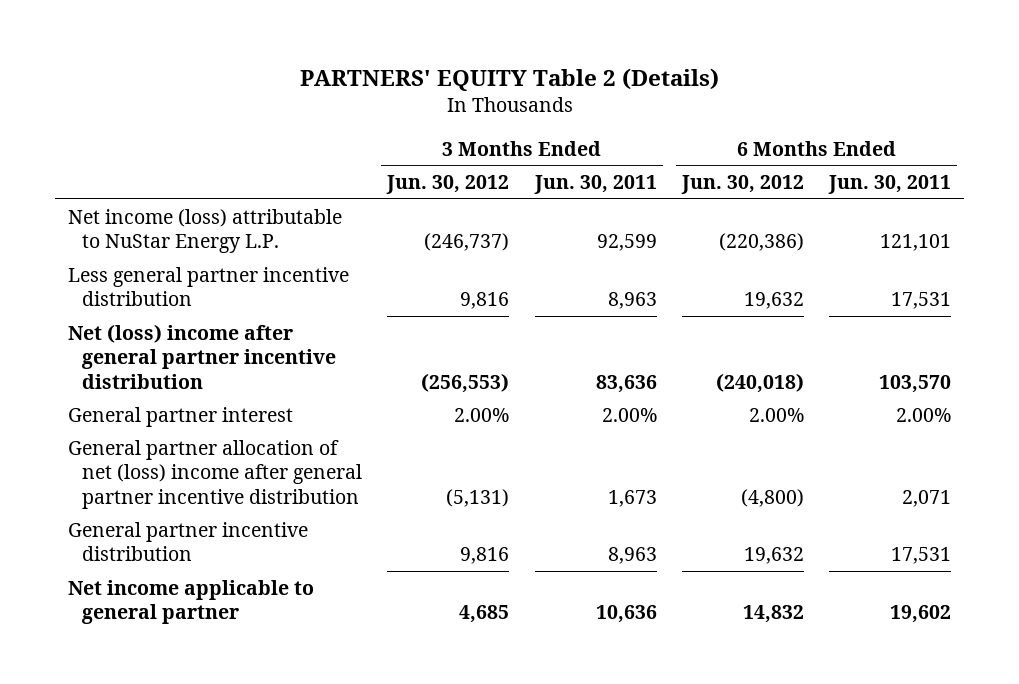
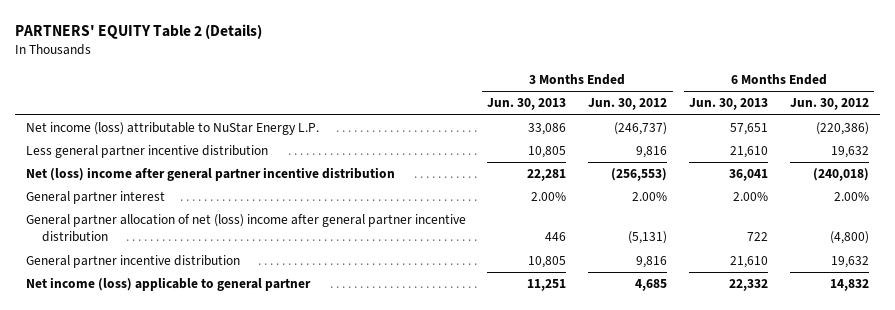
- | 3 Months Ended Jun. 30, 2012 | 3 Months Ended Jun. 30, 2011 | 6 Months Ended Jun. 30, 2012 | 6 Months Ended Jun. 30, 2011
+ | 3 Months Ended Jun. 30, 2013 | 3 Months Ended Jun. 30, 2012 | 6 Months Ended Jun. 30, 2013 | 6 Months Ended Jun. 30, 2012
- Net income applicable to general partner | 4,685 | 10,636 | 14,832 | 19,602
+ Net income (loss) applicable to general partner | 11,251 | 4,685 | 22,332 | 14,832

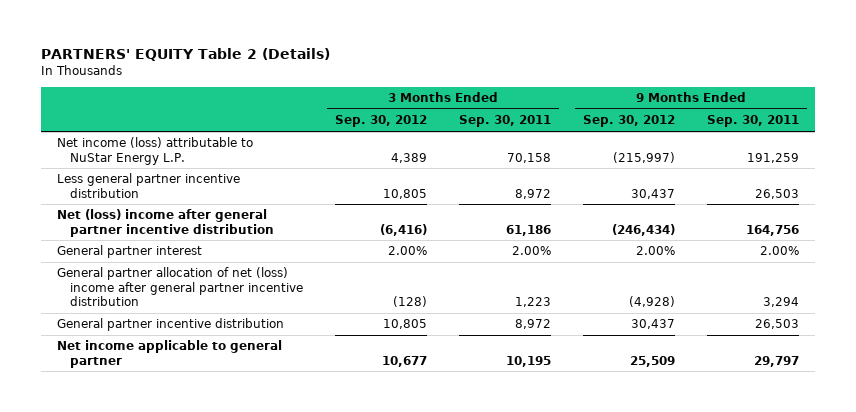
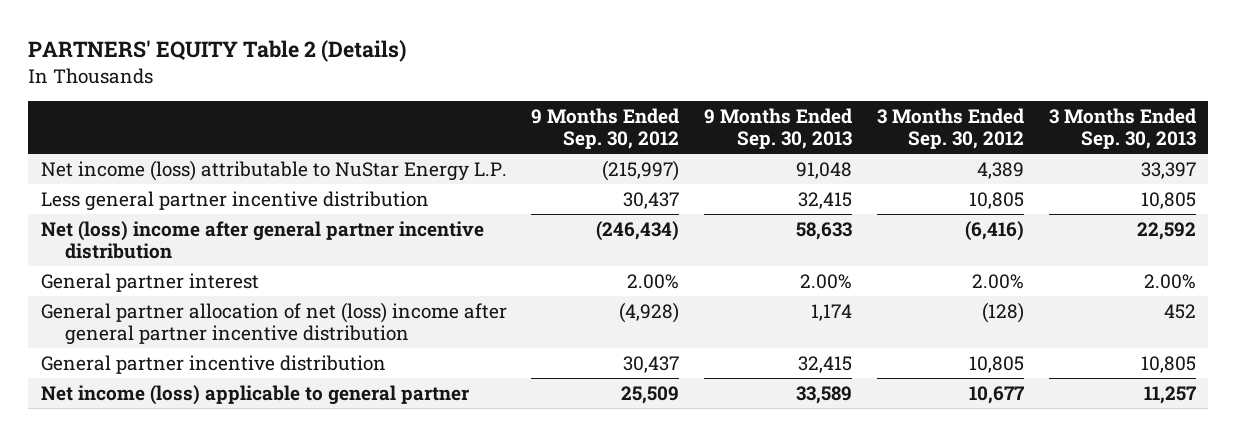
- | 3 Months Ended Sep. 30, 2012 | 3 Months Ended Sep. 30, 2011 | 9 Months Ended Sep. 30, 2012 | 9 Months Ended Sep. 30, 2011
+ | 9 Months Ended Sep. 30, 2012 | 9 Months Ended Sep. 30, 2013 | 3 Months Ended Sep. 30, 2012 | 3 Months Ended Sep. 30, 2013
- Net income applicable to general partner | 10,677 | 10,195 | 25,509 | 29,797
+ Net income (loss) applicable to general partner | 25,509 | 33,589 | 10,677 | 11,257

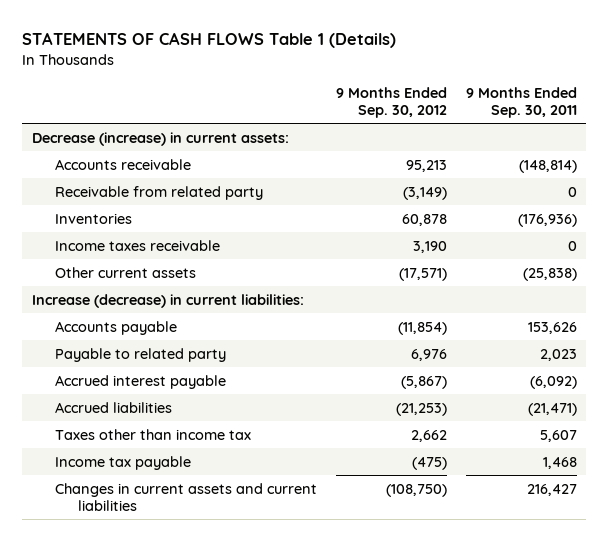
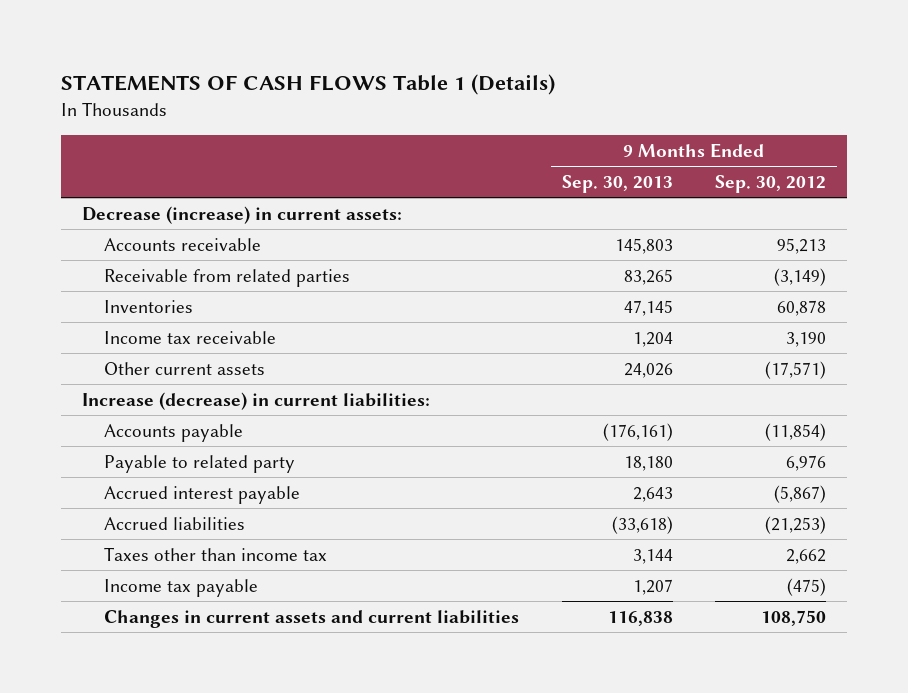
- | 9 Months Ended Sep. 30, 2012 | 9 Months Ended Sep. 30, 2011
+ | 9 Months Ended Sep. 30, 2013 | 9 Months Ended Sep. 30, 2012
- Receivable from related party | (3,149) | 0
+ Receivable from related parties | 83,265 | (3,149)
- Income taxes receivable | 3,190 | 0
+ Income tax receivable | 1,204 | 3,190
- Changes in current assets and current liabilities | (108,750) | 216,427
+ Changes in current assets and current liabilities | 116,838 | 108,750

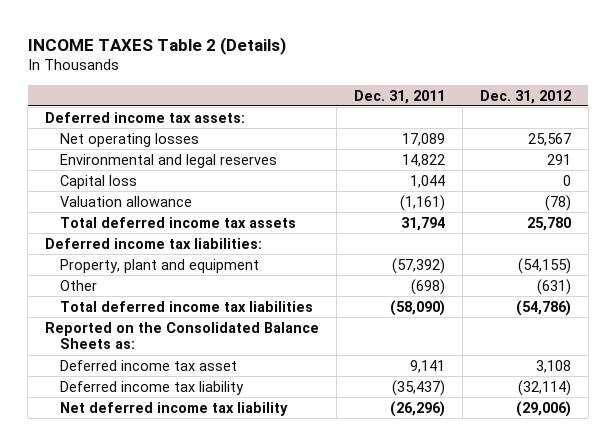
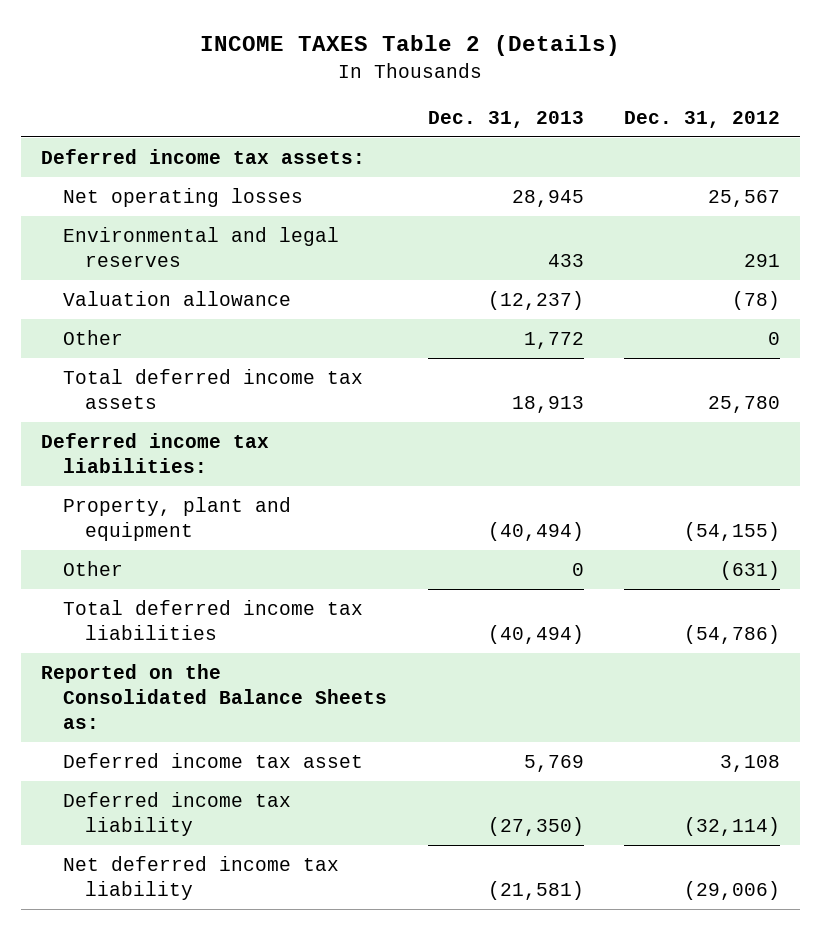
- | Dec. 31, 2011 | Dec. 31, 2012
+ | Dec. 31, 2013 | Dec. 31, 2012
- Capital loss | 1,044 | 0
+ Other | 1,772 | 0

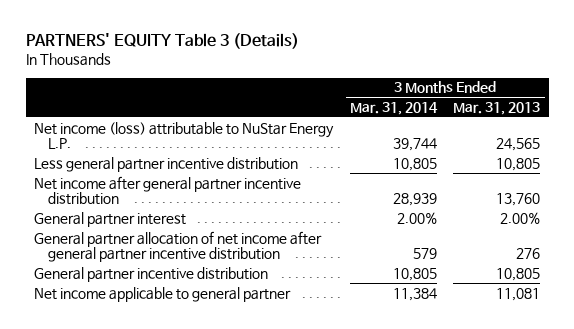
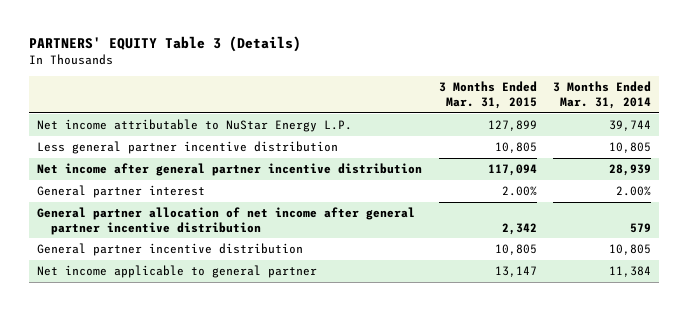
- | 3 Months Ended Mar. 31, 2014 | 3 Months Ended Mar. 31, 2013
+ | 3 Months Ended Mar. 31, 2015 | 3 Months Ended Mar. 31, 2014
- Net income (loss) attributable to NuStar Energy L.P. | 39,744 | 24,565
+ Net income attributable to NuStar Energy L.P. | 127,899 | 39,744

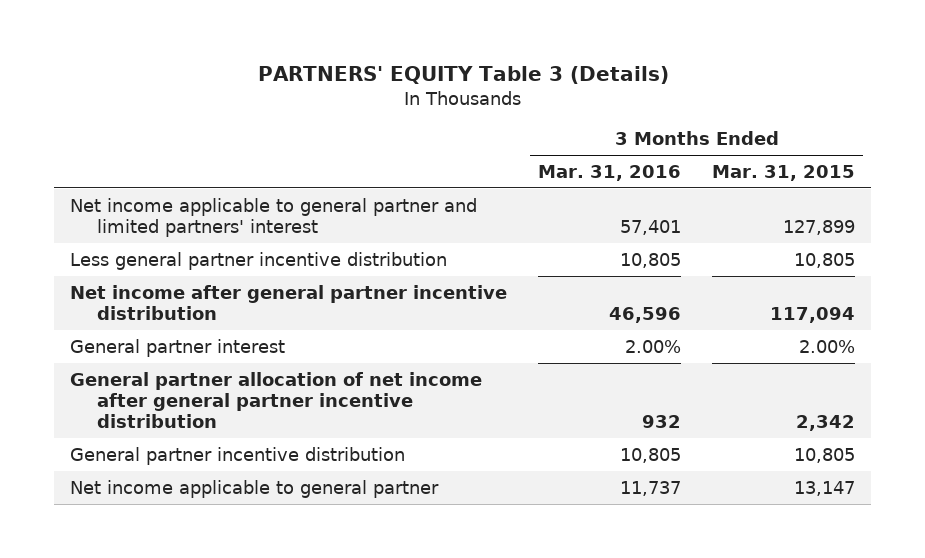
- | 3 Months Ended Mar. 31, 2015 | 3 Months Ended Mar. 31, 2014
+ | 3 Months Ended Mar. 31, 2016 | 3 Months Ended Mar. 31, 2015
- Net income attributable to NuStar Energy L.P. | 127,899 | 39,744
+ Net income applicable to general partner and limited partners' interest | 57,401 | 127,899

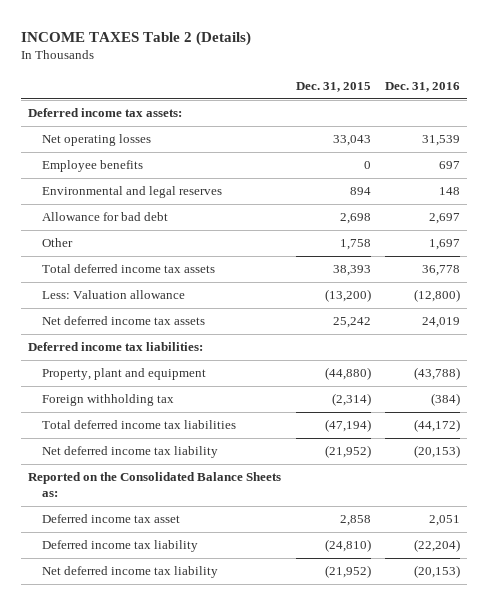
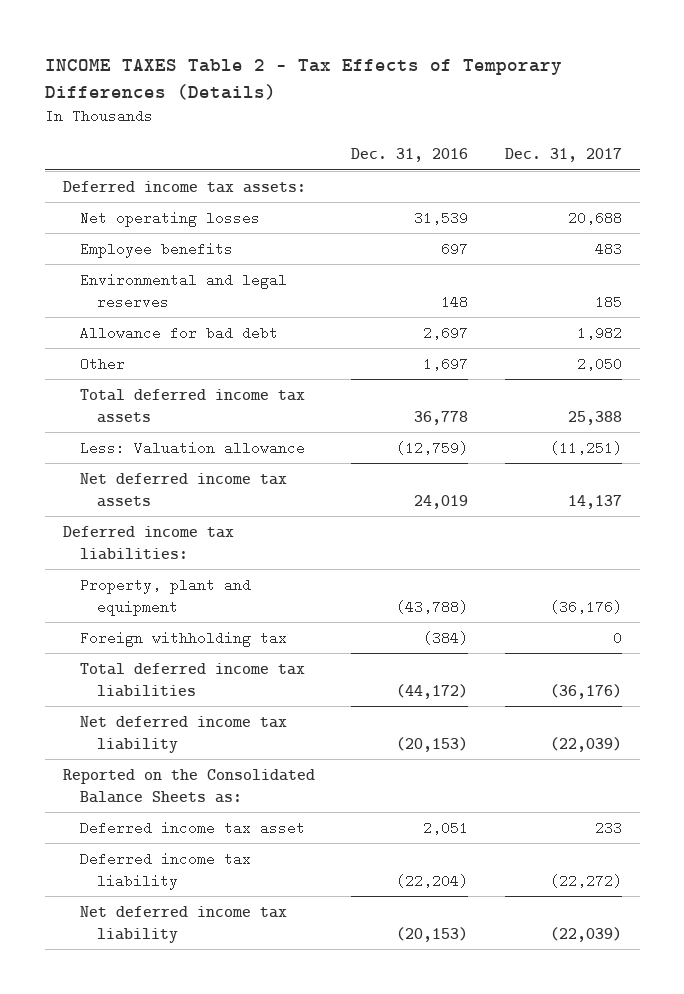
- INCOME TAXES Table 2 (Details)
+ INCOME TAXES Table 2 - Tax Effects of Temporary Differences (Details)
- | Dec. 31, 2015 | Dec. 31, 2016
+ | Dec. 31, 2016 | Dec. 31, 2017
- Less: Valuation allowance | (13,200) | (12,800)
+ Less: Valuation allowance | (12,759) | (11,251)

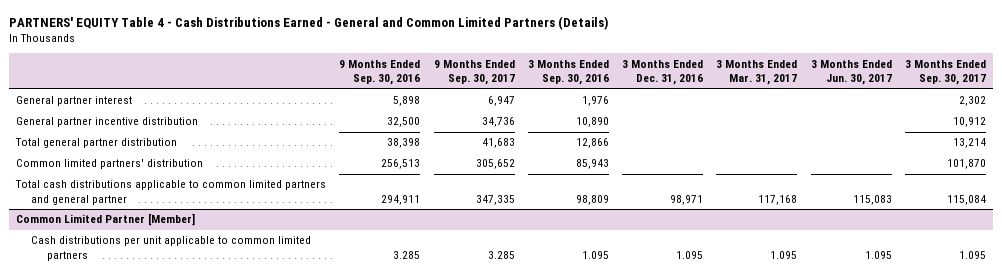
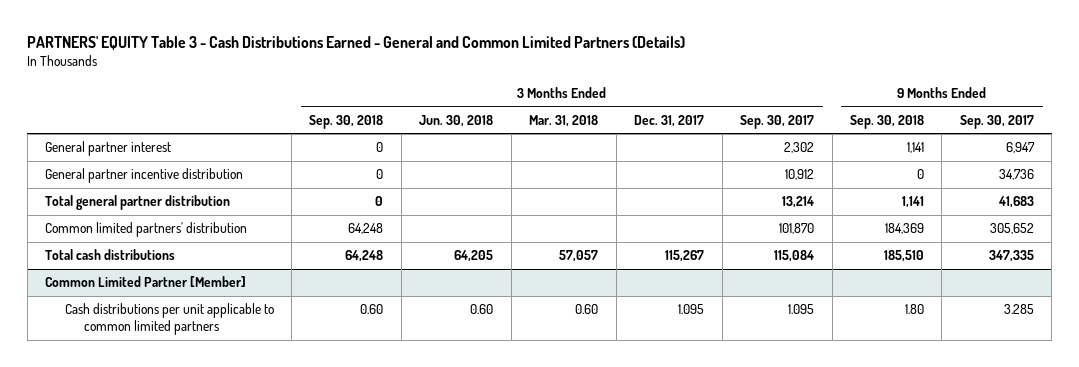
- PARTNERS' EQUITY Table 4 - Cash Distributions Earned - General and Common Limited Partners (Details)
+ PARTNERS' EQUITY Table 3 - Cash Distributions Earned - General and Common Limited Partners (Details)
- | 9 Months Ended Sep. 30, 2016 | 9 Months Ended Sep. 30, 2017 | 3 Months Ended Sep. 30, 2016 | 3 Months Ended Dec. 31, 2016 | 3 Months Ended Mar. 31, 2017 | 3 Months Ended Jun. 30, 2017 | 3 Months Ended Sep. 30, 2017
+ | 3 Months Ended Sep. 30, 2018 | 3 Months Ended Jun. 30, 2018 | 3 Months Ended Mar. 31, 2018 | 3 Months Ended Dec. 31, 2017 | 3 Months Ended Sep. 30, 2017 | 9 Months Ended Sep. 30, 2018 | 9 Months Ended Sep. 30, 2017
- Total cash distributions applicable to common limited partners and general partner | 294,911 | 347,335 | 98,809 | 98,971 | 117,168 | 115,083 | 115,084
+ Total cash distributions | 64,248 | 64,205 | 57,057 | 115,267 | 115,084 | 185,510 | 347,335

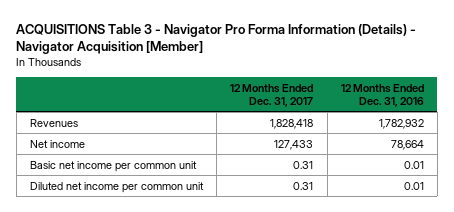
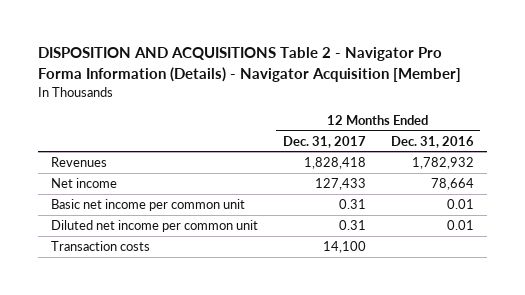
- ACQUISITIONS Table 3 - Navigator Pro Forma Information (Details) - Navigator Acquisition [Member]
+ DISPOSITION AND ACQUISITIONS Table 2 - Navigator Pro Forma Information (Details) - Navigator Acquisition [Member]
+ Transaction costs | 14,100 |

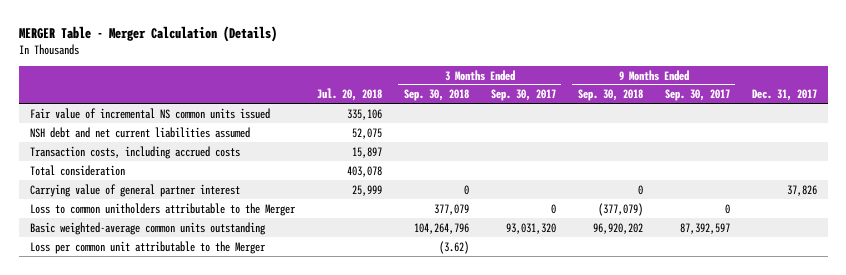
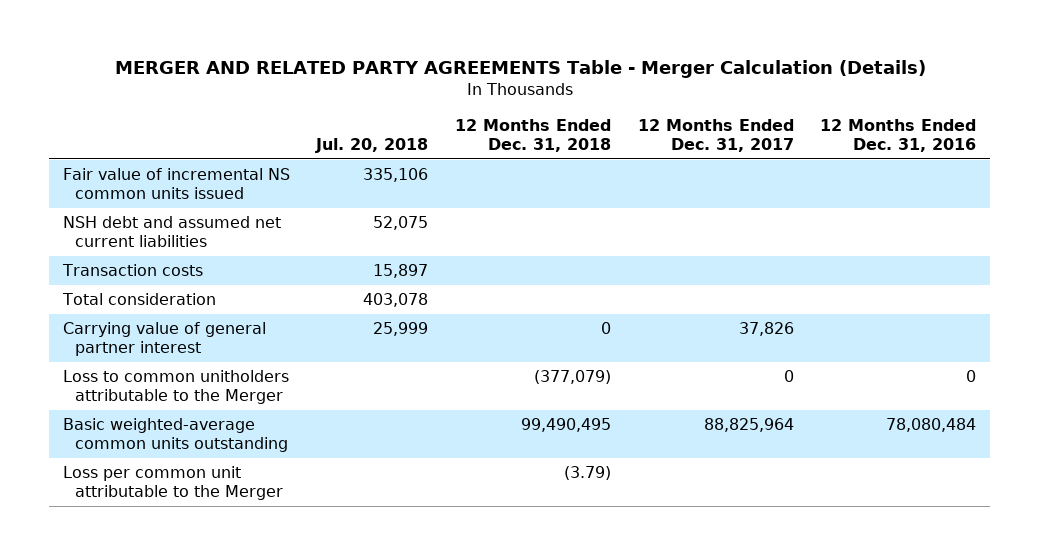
- MERGER Table - Merger Calculation (Details)
+ MERGER AND RELATED PARTY AGREEMENTS Table - Merger Calculation (Details)
- | Jul. 20, 2018 | 3 Months Ended Sep. 30, 2018 | 3 Months Ended Sep. 30, 2017 | 9 Months Ended Sep. 30, 2018 | 9 Months Ended Sep. 30, 2017 | Dec. 31, 2017
+ | Jul. 20, 2018 | 12 Months Ended Dec. 31, 2018 | 12 Months Ended Dec. 31, 2017 | 12 Months Ended Dec. 31, 2016
- NSH debt and net current liabilities assumed | 52,075 | | | | |
- Transaction costs, including accrued costs | 15,897 | | | | |
+ NSH debt and assumed net current liabilities | 52,075 | | |
+ Transaction costs | 15,897 | | |

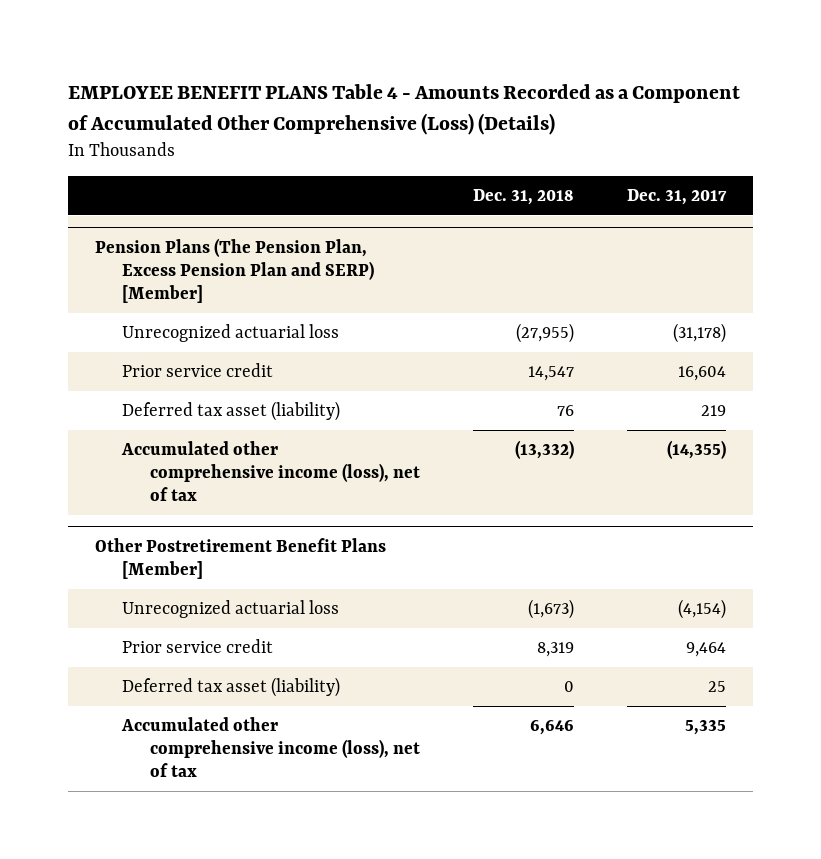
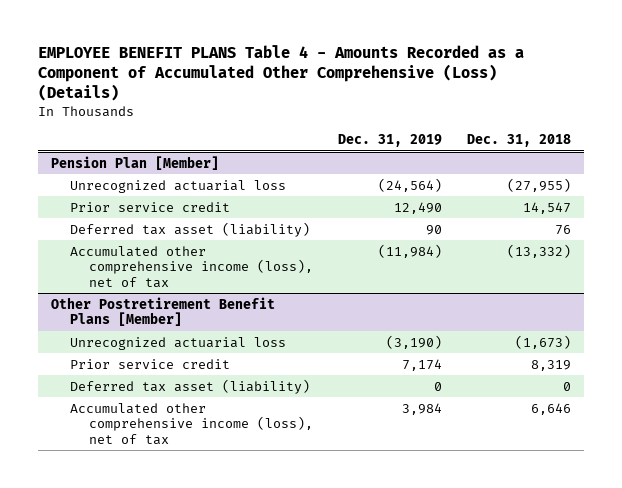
- | Dec. 31, 2018 | Dec. 31, 2017
+ | Dec. 31, 2019 | Dec. 31, 2018
- Pension Plans (The Pension Plan, Excess Pension Plan and SERP) [Member]
+ Pension Plan [Member]

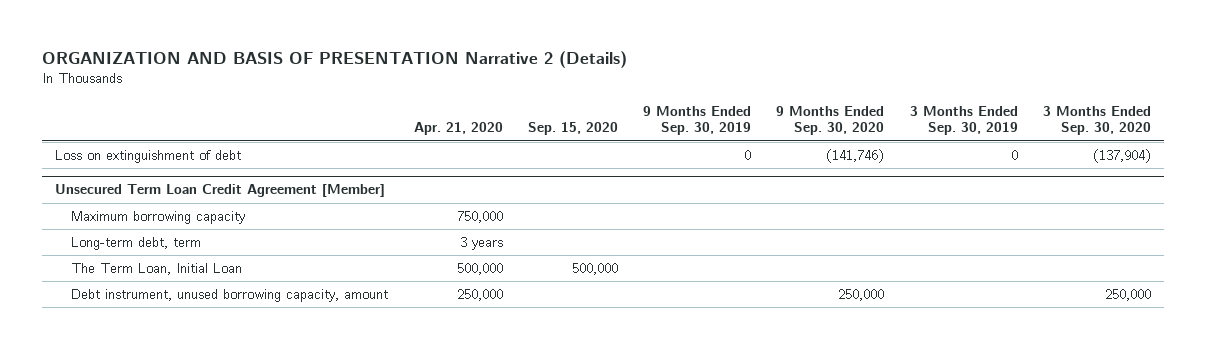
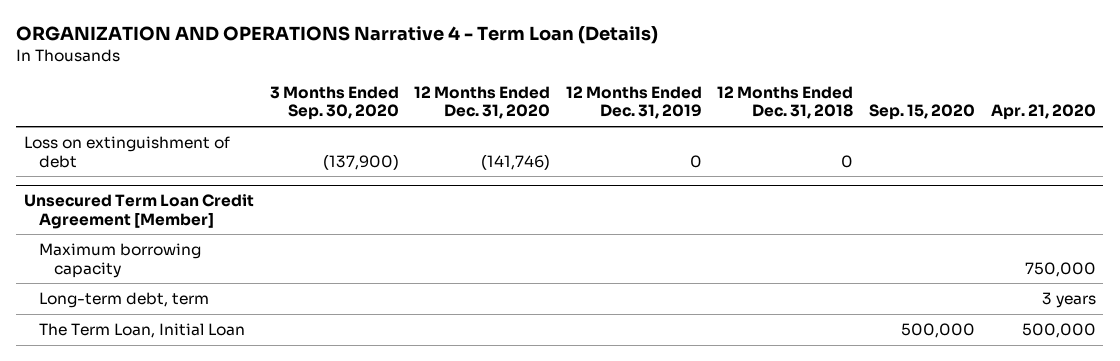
- ORGANIZATION AND BASIS OF PRESENTATION Narrative 2 (Details)
+ ORGANIZATION AND OPERATIONS Narrative 4 - Term Loan (Details)
- | Apr. 21, 2020 | Sep. 15, 2020 | 9 Months Ended Sep. 30, 2019 | 9 Months Ended Sep. 30, 2020 | 3 Months Ended Sep. 30, 2019 | 3 Months Ended Sep. 30, 2020
+ | 3 Months Ended Sep. 30, 2020 | 12 Months Ended Dec. 31, 2020 | 12 Months Ended Dec. 31, 2019 | 12 Months Ended Dec. 31, 2018 | Sep. 15, 2020 | Apr. 21, 2020
- Loss on extinguishment of debt | | | 0 | (141,746) | 0 | (137,904)
+ Loss on extinguishment of debt | (137,900) | (141,746) | 0 | 0 | |
@ Unsecured Term Loan Credit Agreement [Member]
- Debt instrument, unused borrowing capacity, amount | 250,000 | | | 250,000 | | 250,000

